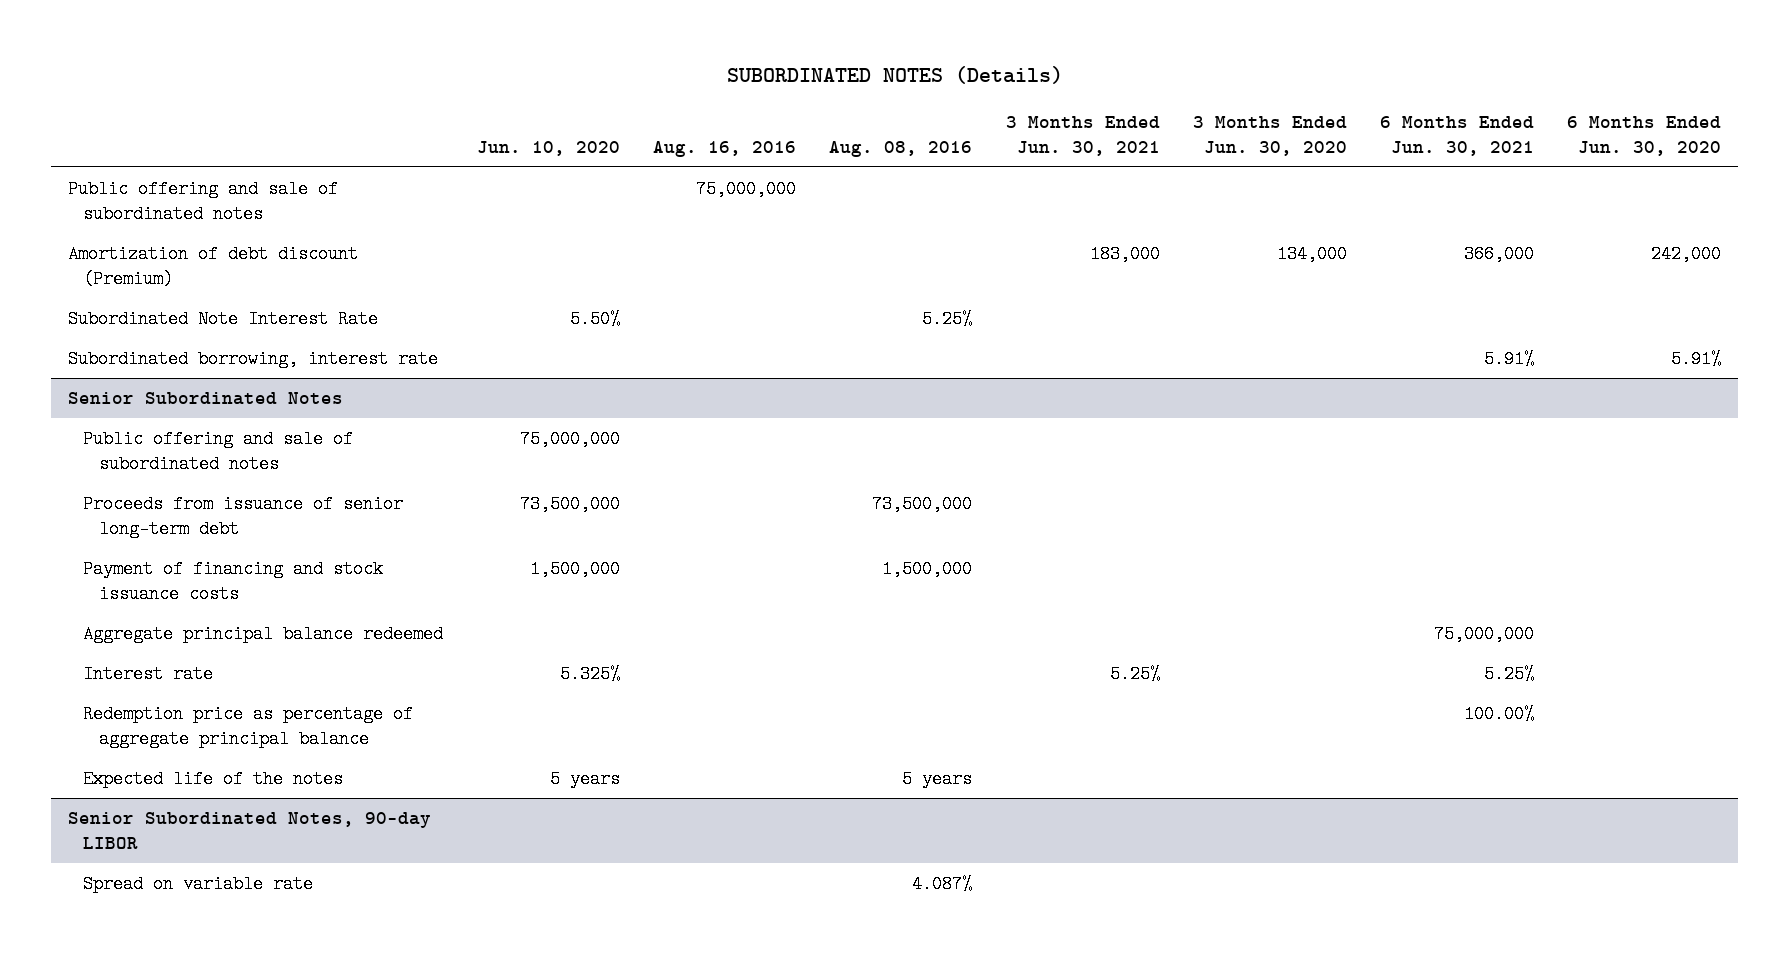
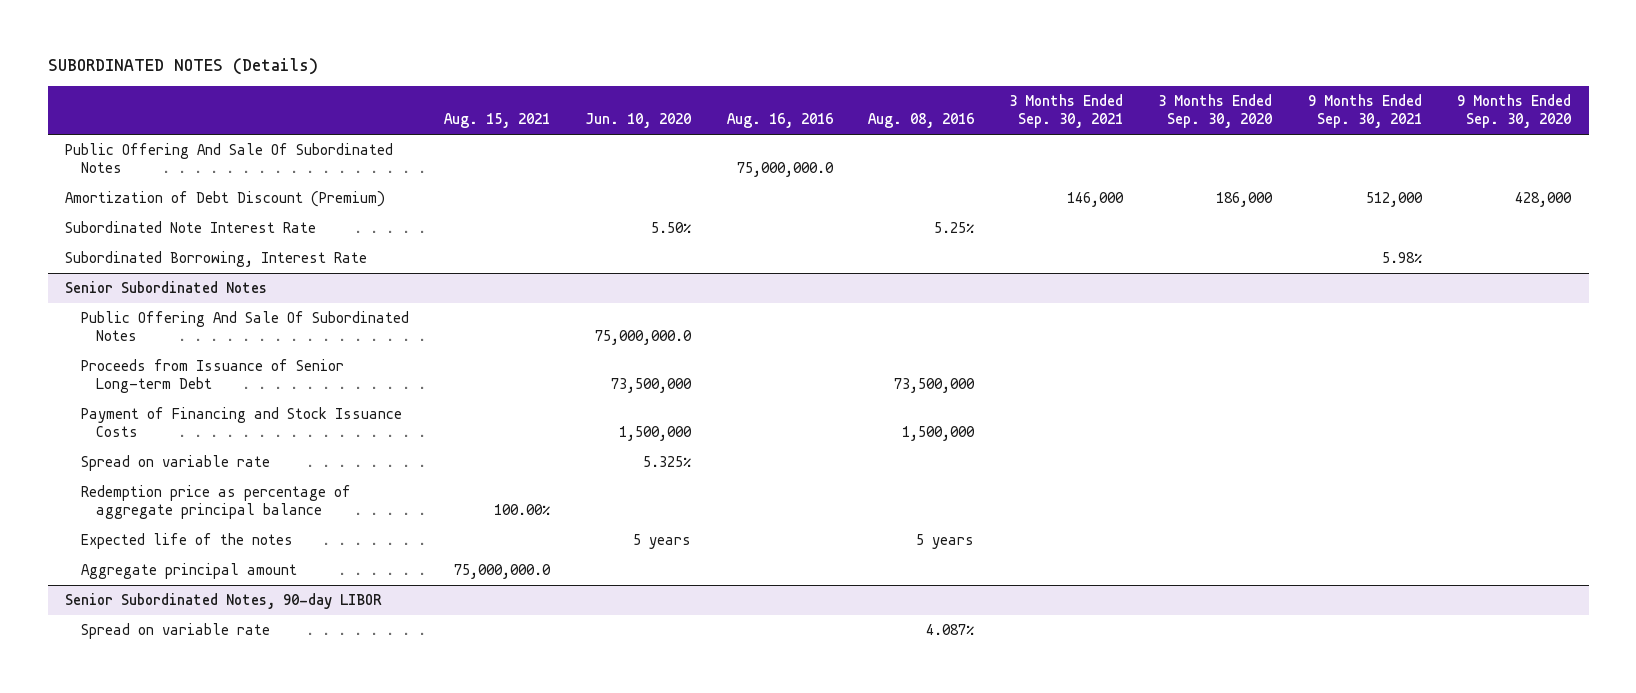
- | Jun. 10, 2020 | Aug. 16, 2016 | Aug. 08, 2016 | 3 Months Ended Jun. 30, 2021 | 3 Months Ended Jun. 30, 2020 | 6 Months Ended Jun. 30, 2021 | 6 Months Ended Jun. 30, 2020
+ | Aug. 15, 2021 | Jun. 10, 2020 | Aug. 16, 2016 | Aug. 08, 2016 | 3 Months Ended Sep. 30, 2021 | 3 Months Ended Sep. 30, 2020 | 9 Months Ended Sep. 30, 2021 | 9 Months Ended Sep. 30, 2020
- Public offering and sale of subordinated notes | | 75,000,000 | | | | |
- Amortization of debt discount (Premium) | | | | 183,000 | 134,000 | 366,000 | 242,000
+ Public Offering And Sale Of Subordinated Notes | | | 75,000,000.0 | | | | |
+ Amortization of Debt Discount (Premium) | | | | | 146,000 | 186,000 | 512,000 | 428,000
- Subordinated borrowing, interest rate | | | | | | 5.91% | 5.91%
+ Subordinated Borrowing, Interest Rate | | | | | | | 5.98% |
@ Senior Subordinated Notes
- Public offering and sale of subordinated notes | 75,000,000 | | | | | |
- Proceeds from issuance of senior long-term debt | 73,500,000 | | 73,500,000 | | | |
- Payment of financing and stock issuance costs | 1,500,000 | | 1,500,000 | | | |
- Aggregate principal balance redeemed | | | | | | 75,000,000 |
- Interest rate | 5.325% | | | 5.25% | | 5.25% |
+ Public Offering And Sale Of Subordinated Notes | | 75,000,000.0 | | | | | |
+ Proceeds from Issuance of Senior Long-term Debt | | 73,500,000 | | 73,500,000 | | | |
+ Payment of Financing and Stock Issuance Costs | | 1,500,000 | | 1,500,000 | | | |
+ Spread on variable rate | | 5.325% | | | | | |
+ Aggregate principal amount | 75,000,000.0 | | | | | | |

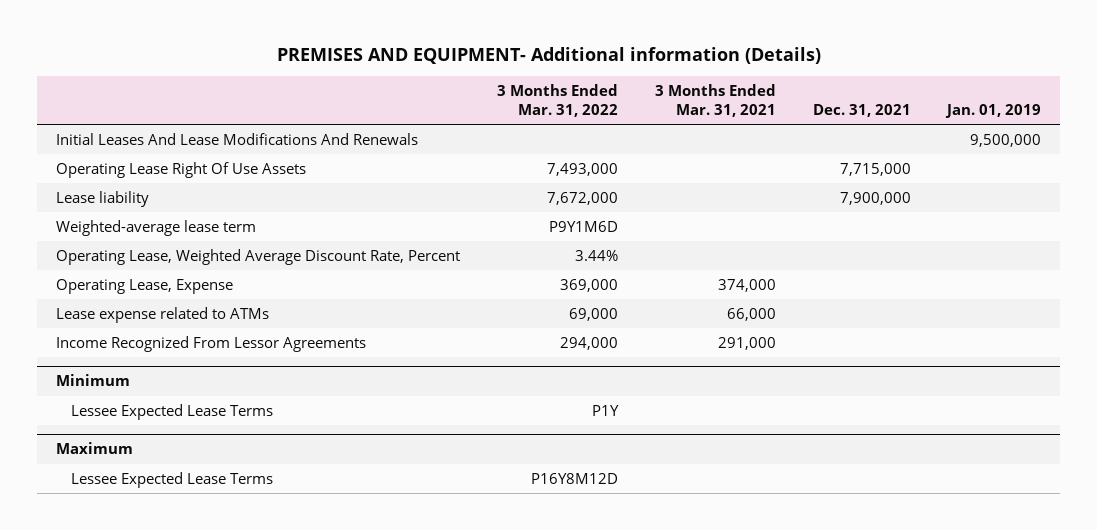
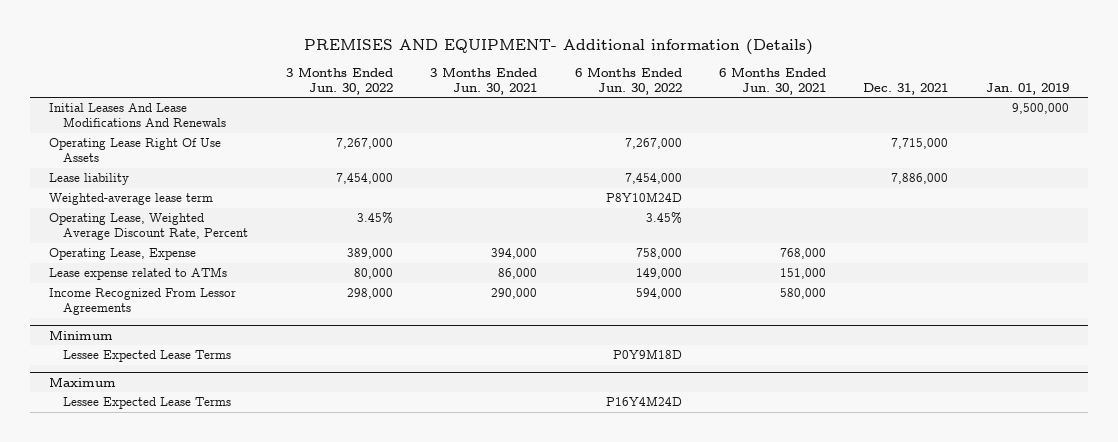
- | 3 Months Ended Mar. 31, 2022 | 3 Months Ended Mar. 31, 2021 | Dec. 31, 2021 | Jan. 01, 2019
+ | 3 Months Ended Jun. 30, 2022 | 3 Months Ended Jun. 30, 2021 | 6 Months Ended Jun. 30, 2022 | 6 Months Ended Jun. 30, 2021 | Dec. 31, 2021 | Jan. 01, 2019
- Lease liability | 7,672,000 | | 7,900,000 |
+ Lease liability | 7,454,000 | | 7,454,000 | | 7,886,000 |

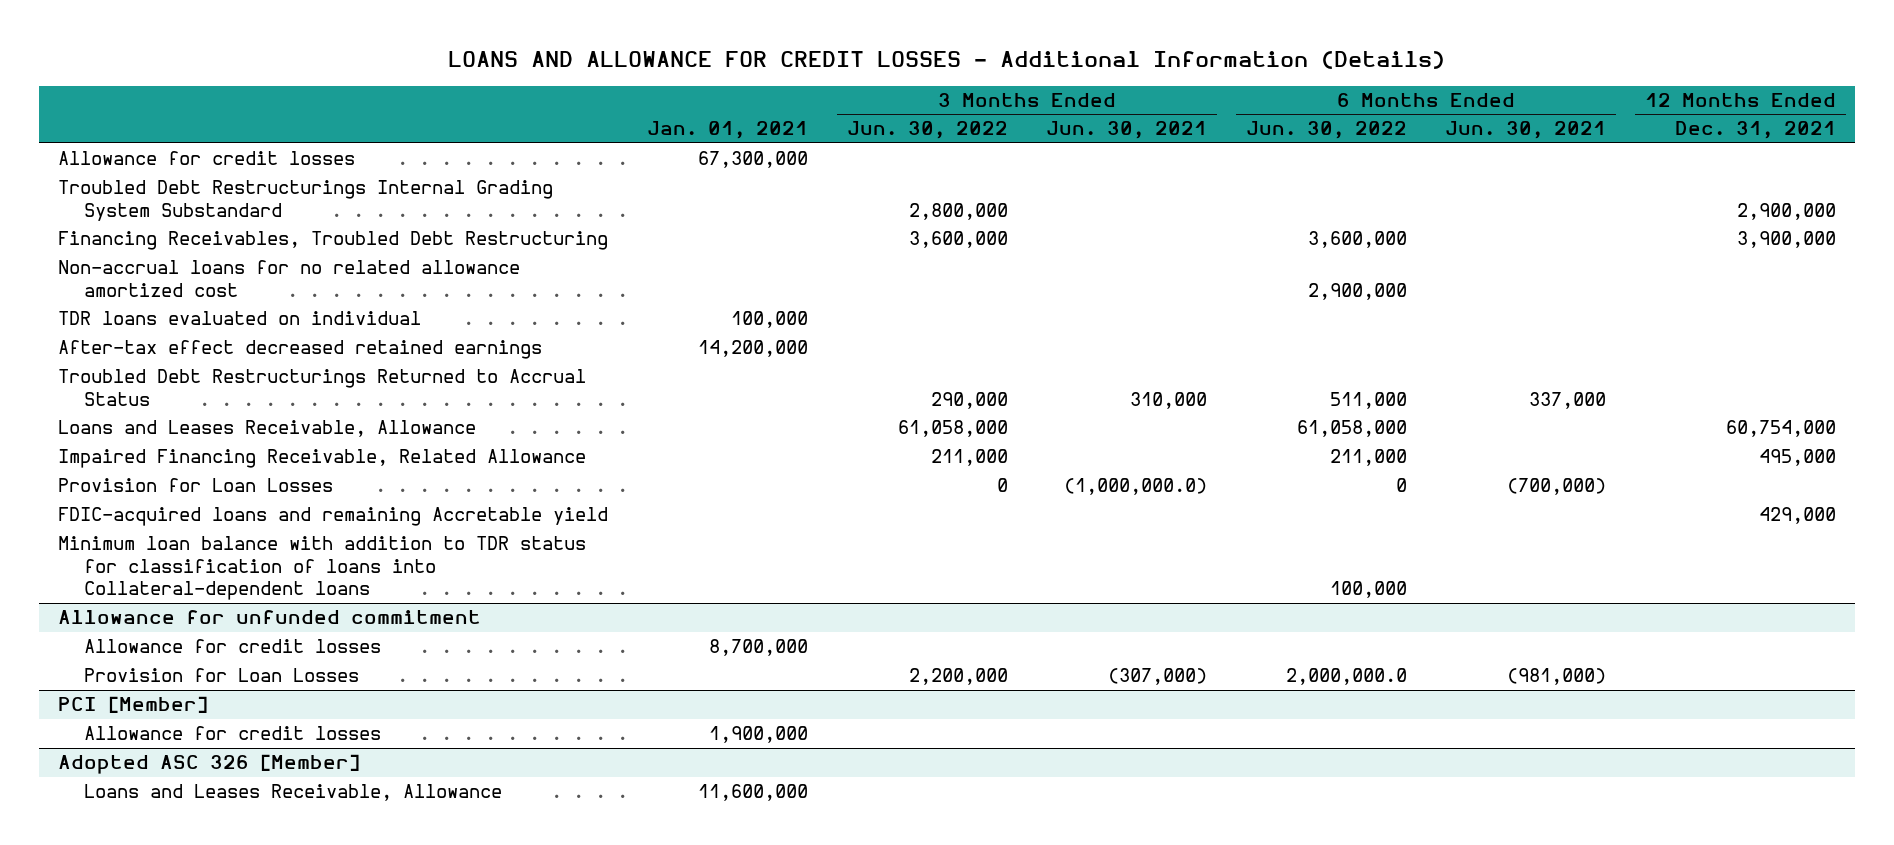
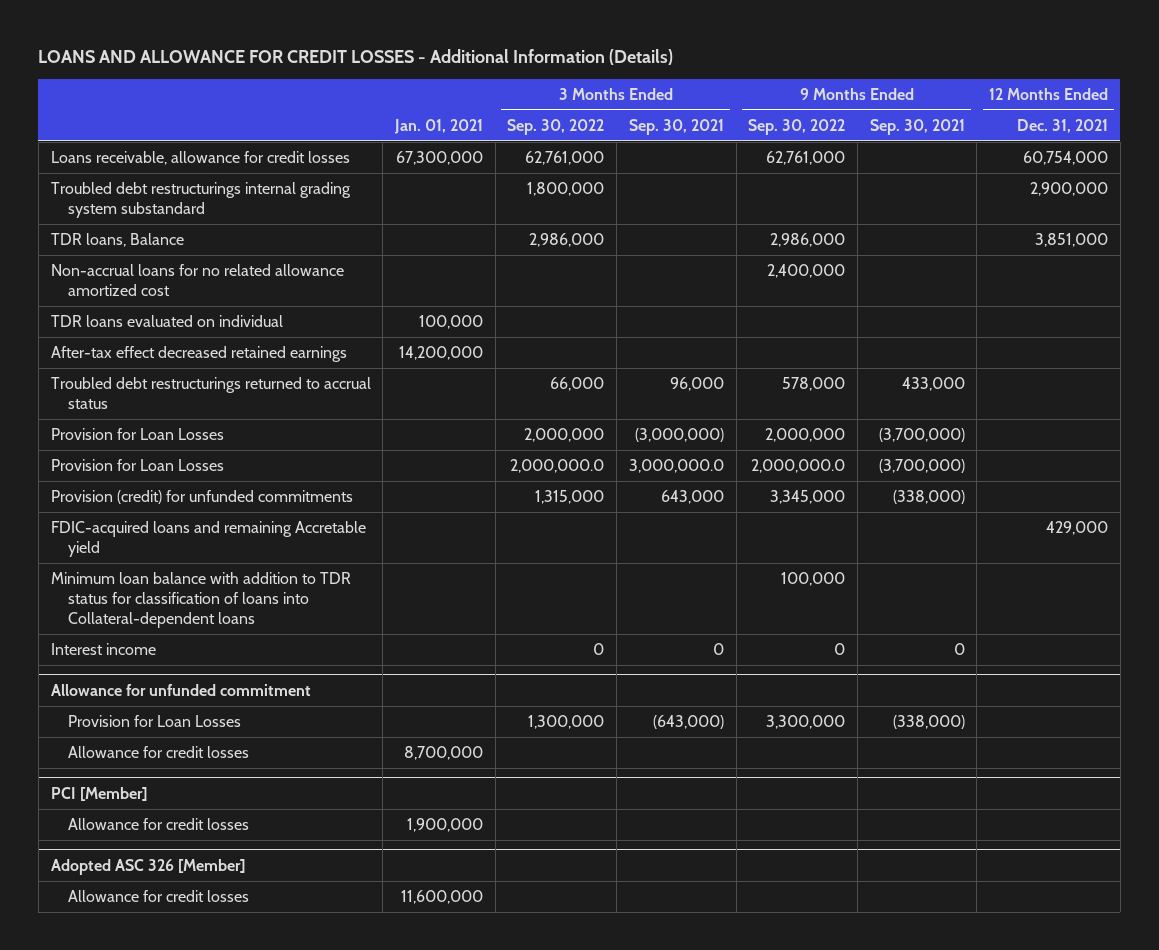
- | Jan. 01, 2021 | 3 Months Ended Jun. 30, 2022 | 3 Months Ended Jun. 30, 2021 | 6 Months Ended Jun. 30, 2022 | 6 Months Ended Jun. 30, 2021 | 12 Months Ended Dec. 31, 2021
+ | Jan. 01, 2021 | 3 Months Ended Sep. 30, 2022 | 3 Months Ended Sep. 30, 2021 | 9 Months Ended Sep. 30, 2022 | 9 Months Ended Sep. 30, 2021 | 12 Months Ended Dec. 31, 2021
- Allowance for credit losses | 67,300,000 | | | | |
- Troubled Debt Restructurings Internal Grading System Substandard | | 2,800,000 | | | | 2,900,000
- Financing Receivables, Troubled Debt Restructuring | | 3,600,000 | | 3,600,000 | | 3,900,000
+ Loans receivable, allowance for credit losses | 67,300,000 | 62,761,000 | | 62,761,000 | | 60,754,000
+ Troubled debt restructurings internal grading system substandard | | 1,800,000 | | | | 2,900,000
+ TDR loans, Balance | | 2,986,000 | | 2,986,000 | | 3,851,000
- Troubled Debt Restructurings Returned to Accrual Status | | 290,000 | 310,000 | 511,000 | 337,000 |
- Loans and Leases Receivable, Allowance | | 61,058,000 | | 61,058,000 | | 60,754,000
- Impaired Financing Receivable, Related Allowance | | 211,000 | | 211,000 | | 495,000
+ Troubled debt restructurings returned to accrual status | | 66,000 | 96,000 | 578,000 | 433,000 |
+ Provision for Loan Losses | | 2,000,000.0 | 3,000,000.0 | 2,000,000.0 | (3,700,000) |
+ Provision (credit) for unfunded commitments | | 1,315,000 | 643,000 | 3,345,000 | (338,000) |
+ Interest income | | 0 | 0 | 0 | 0 |
@ Allowance for unfunded commitment
moved down: Allowance for credit losses | 8,700,000 | | | | |
@ Adopted ASC 326 [Member]
- Loans and Leases Receivable, Allowance | 11,600,000 | | | | |
+ Allowance for credit losses | 11,600,000 | | | | |

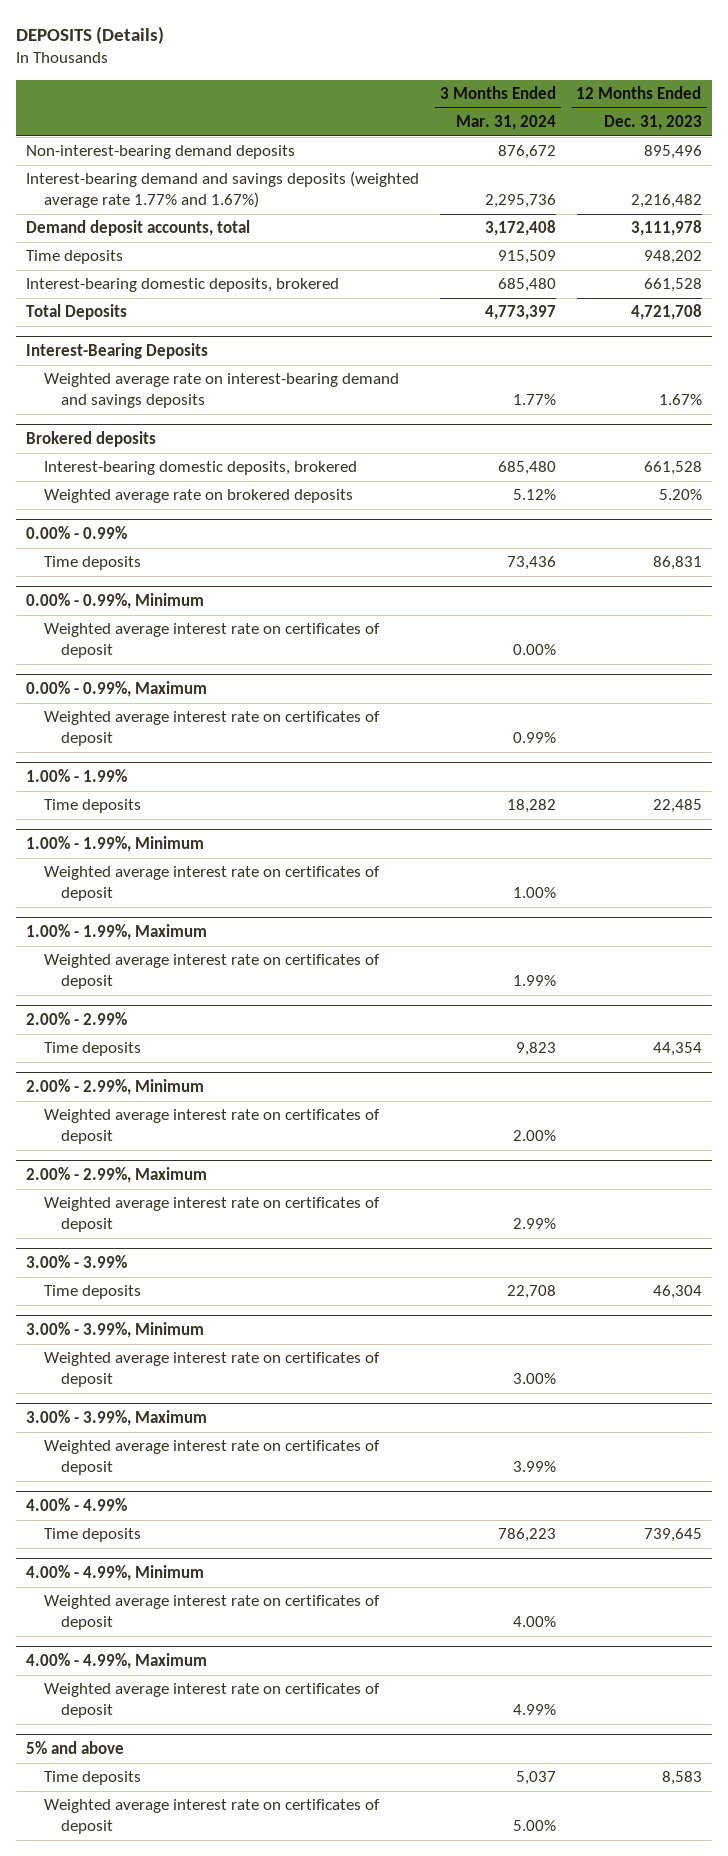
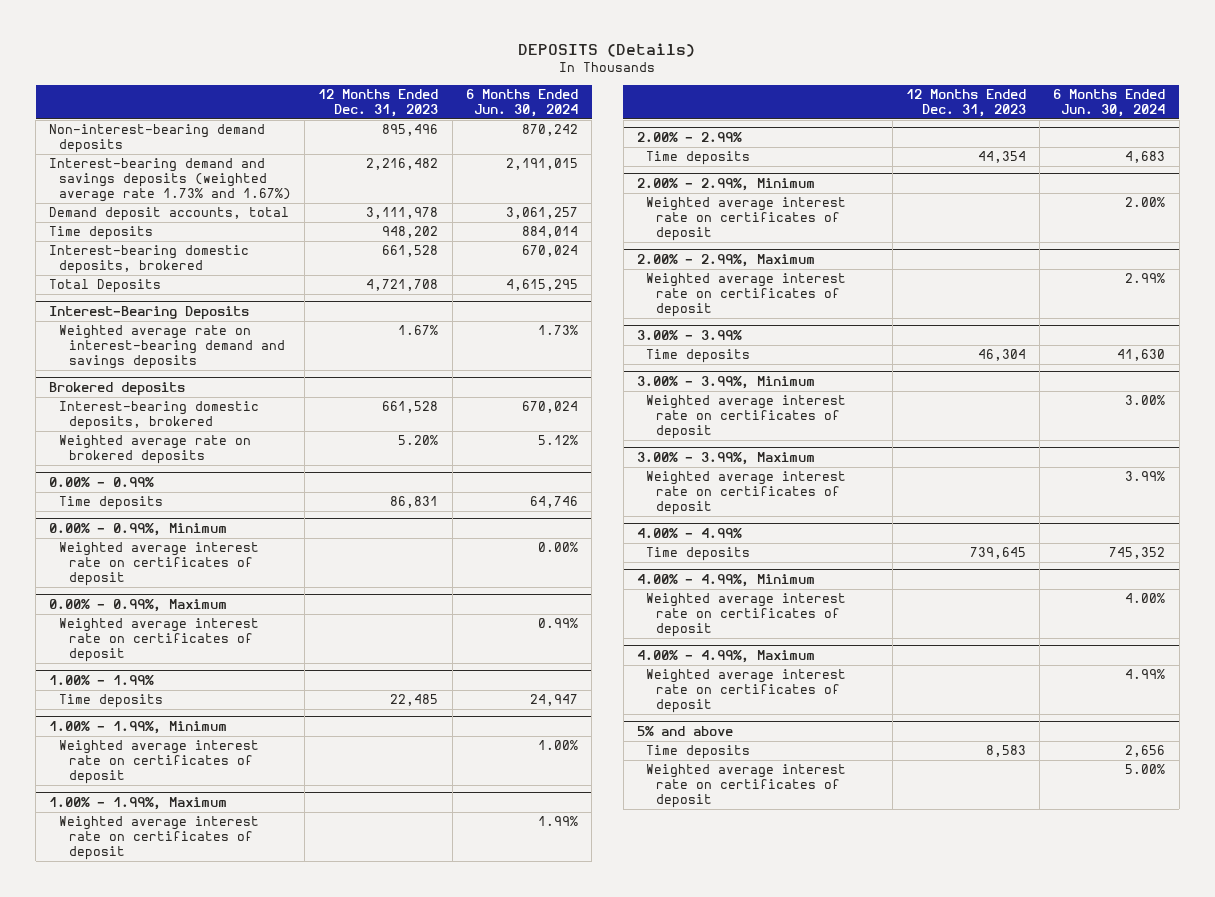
- | 3 Months Ended Mar. 31, 2024 | 12 Months Ended Dec. 31, 2023
+ | 12 Months Ended Dec. 31, 2023 | 6 Months Ended Jun. 30, 2024
- Interest-bearing demand and savings deposits (weighted average rate 1.77% and 1.67%) | 2,295,736 | 2,216,482
+ Interest-bearing demand and savings deposits (weighted average rate 1.73% and 1.67%) | 2,216,482 | 2,191,015

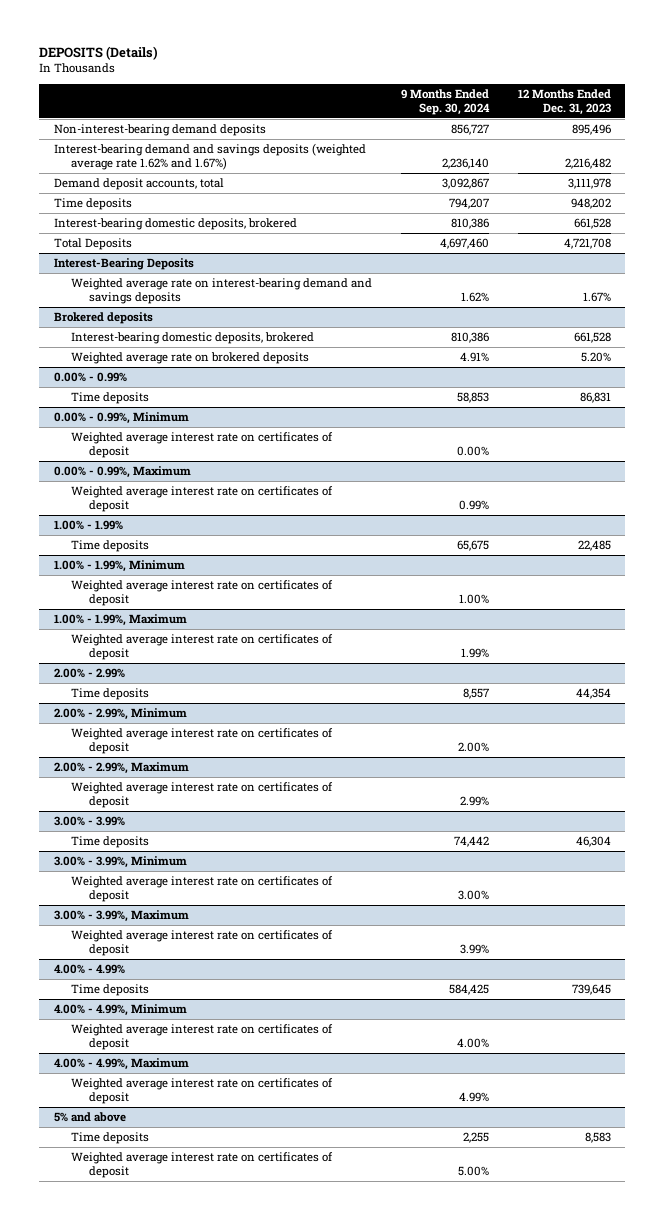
- | 12 Months Ended Dec. 31, 2023 | 6 Months Ended Jun. 30, 2024
+ | 9 Months Ended Sep. 30, 2024 | 12 Months Ended Dec. 31, 2023
- Interest-bearing demand and savings deposits (weighted average rate 1.73% and 1.67%) | 2,216,482 | 2,191,015
+ Interest-bearing demand and savings deposits (weighted average rate 1.62% and 1.67%) | 2,236,140 | 2,216,482

